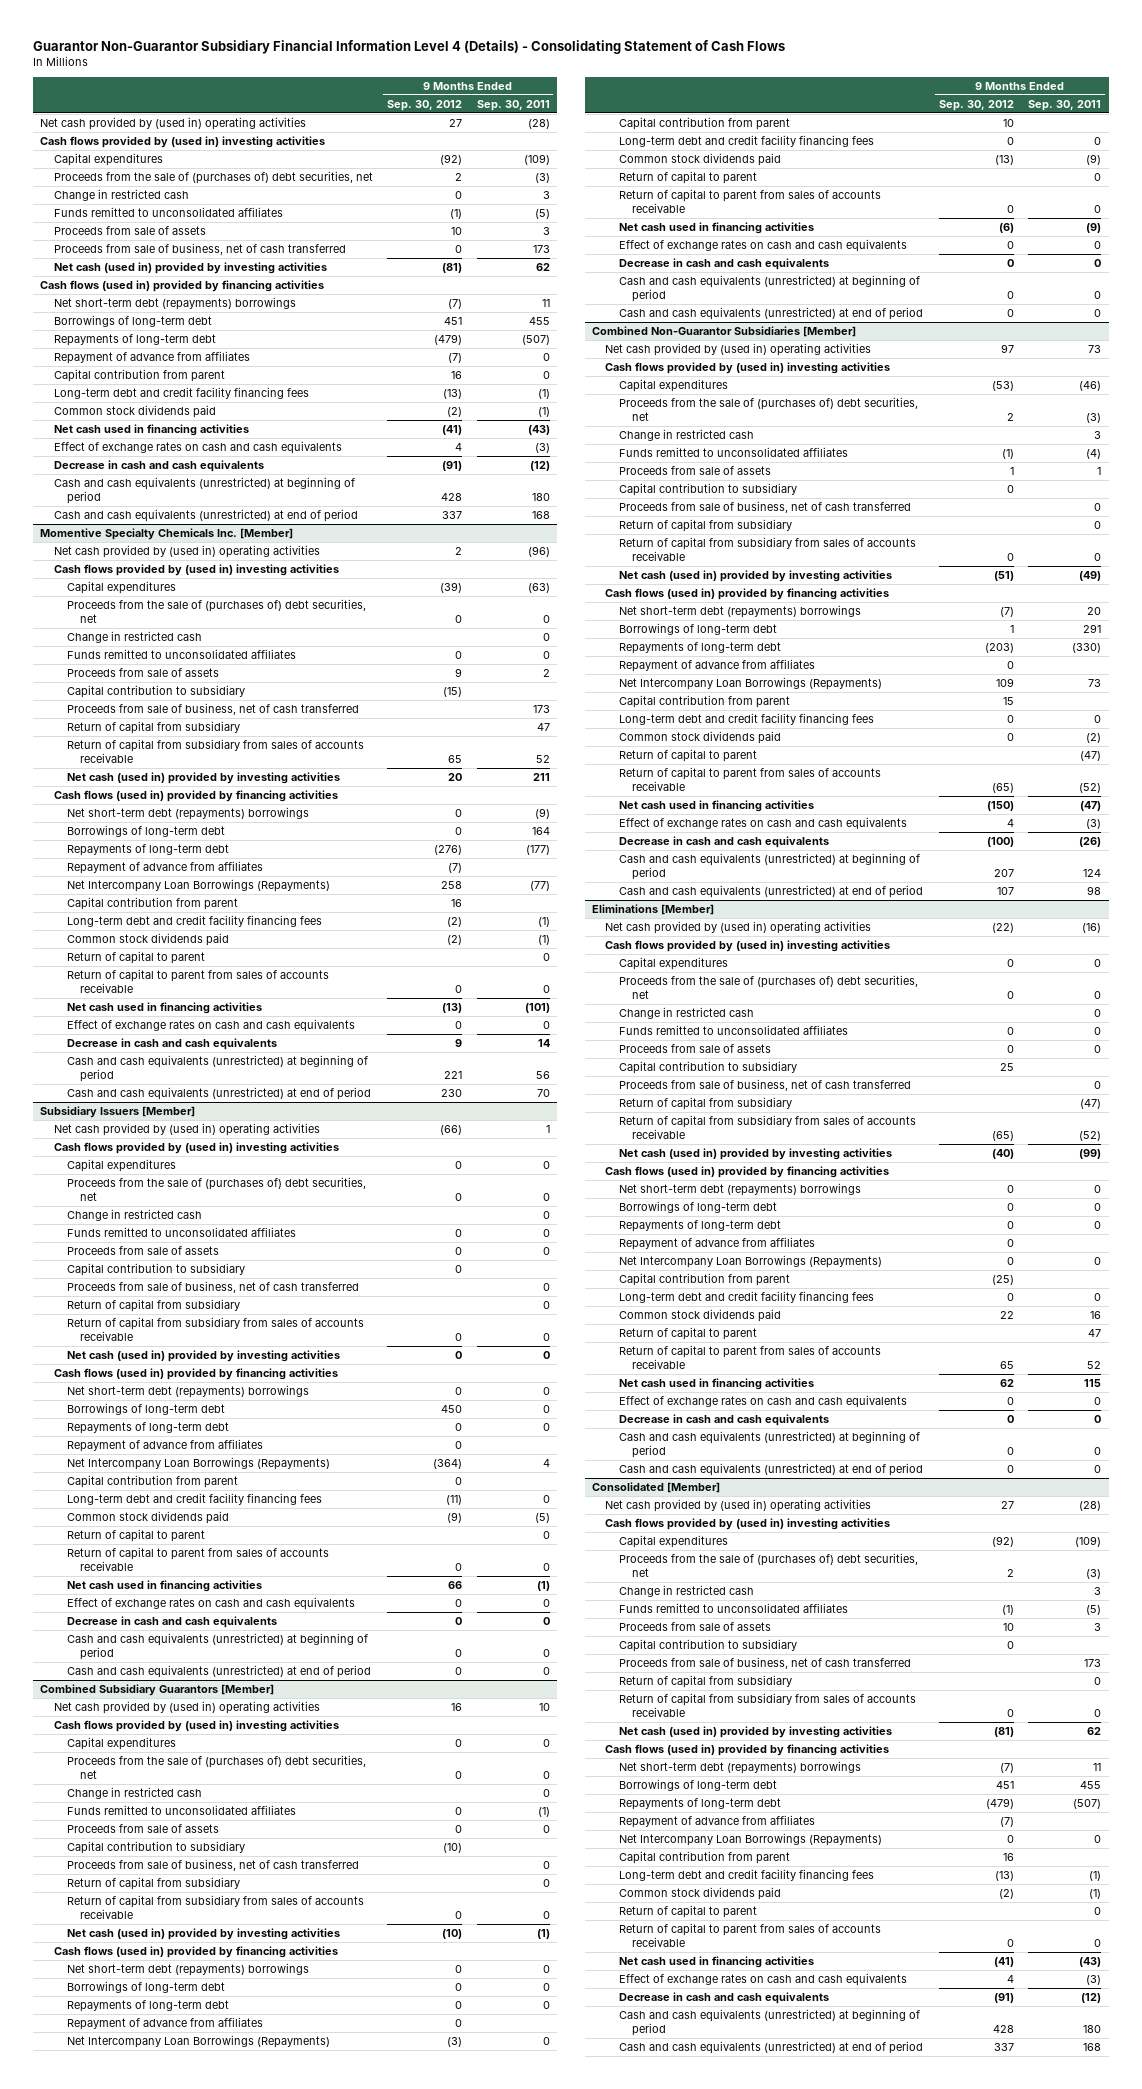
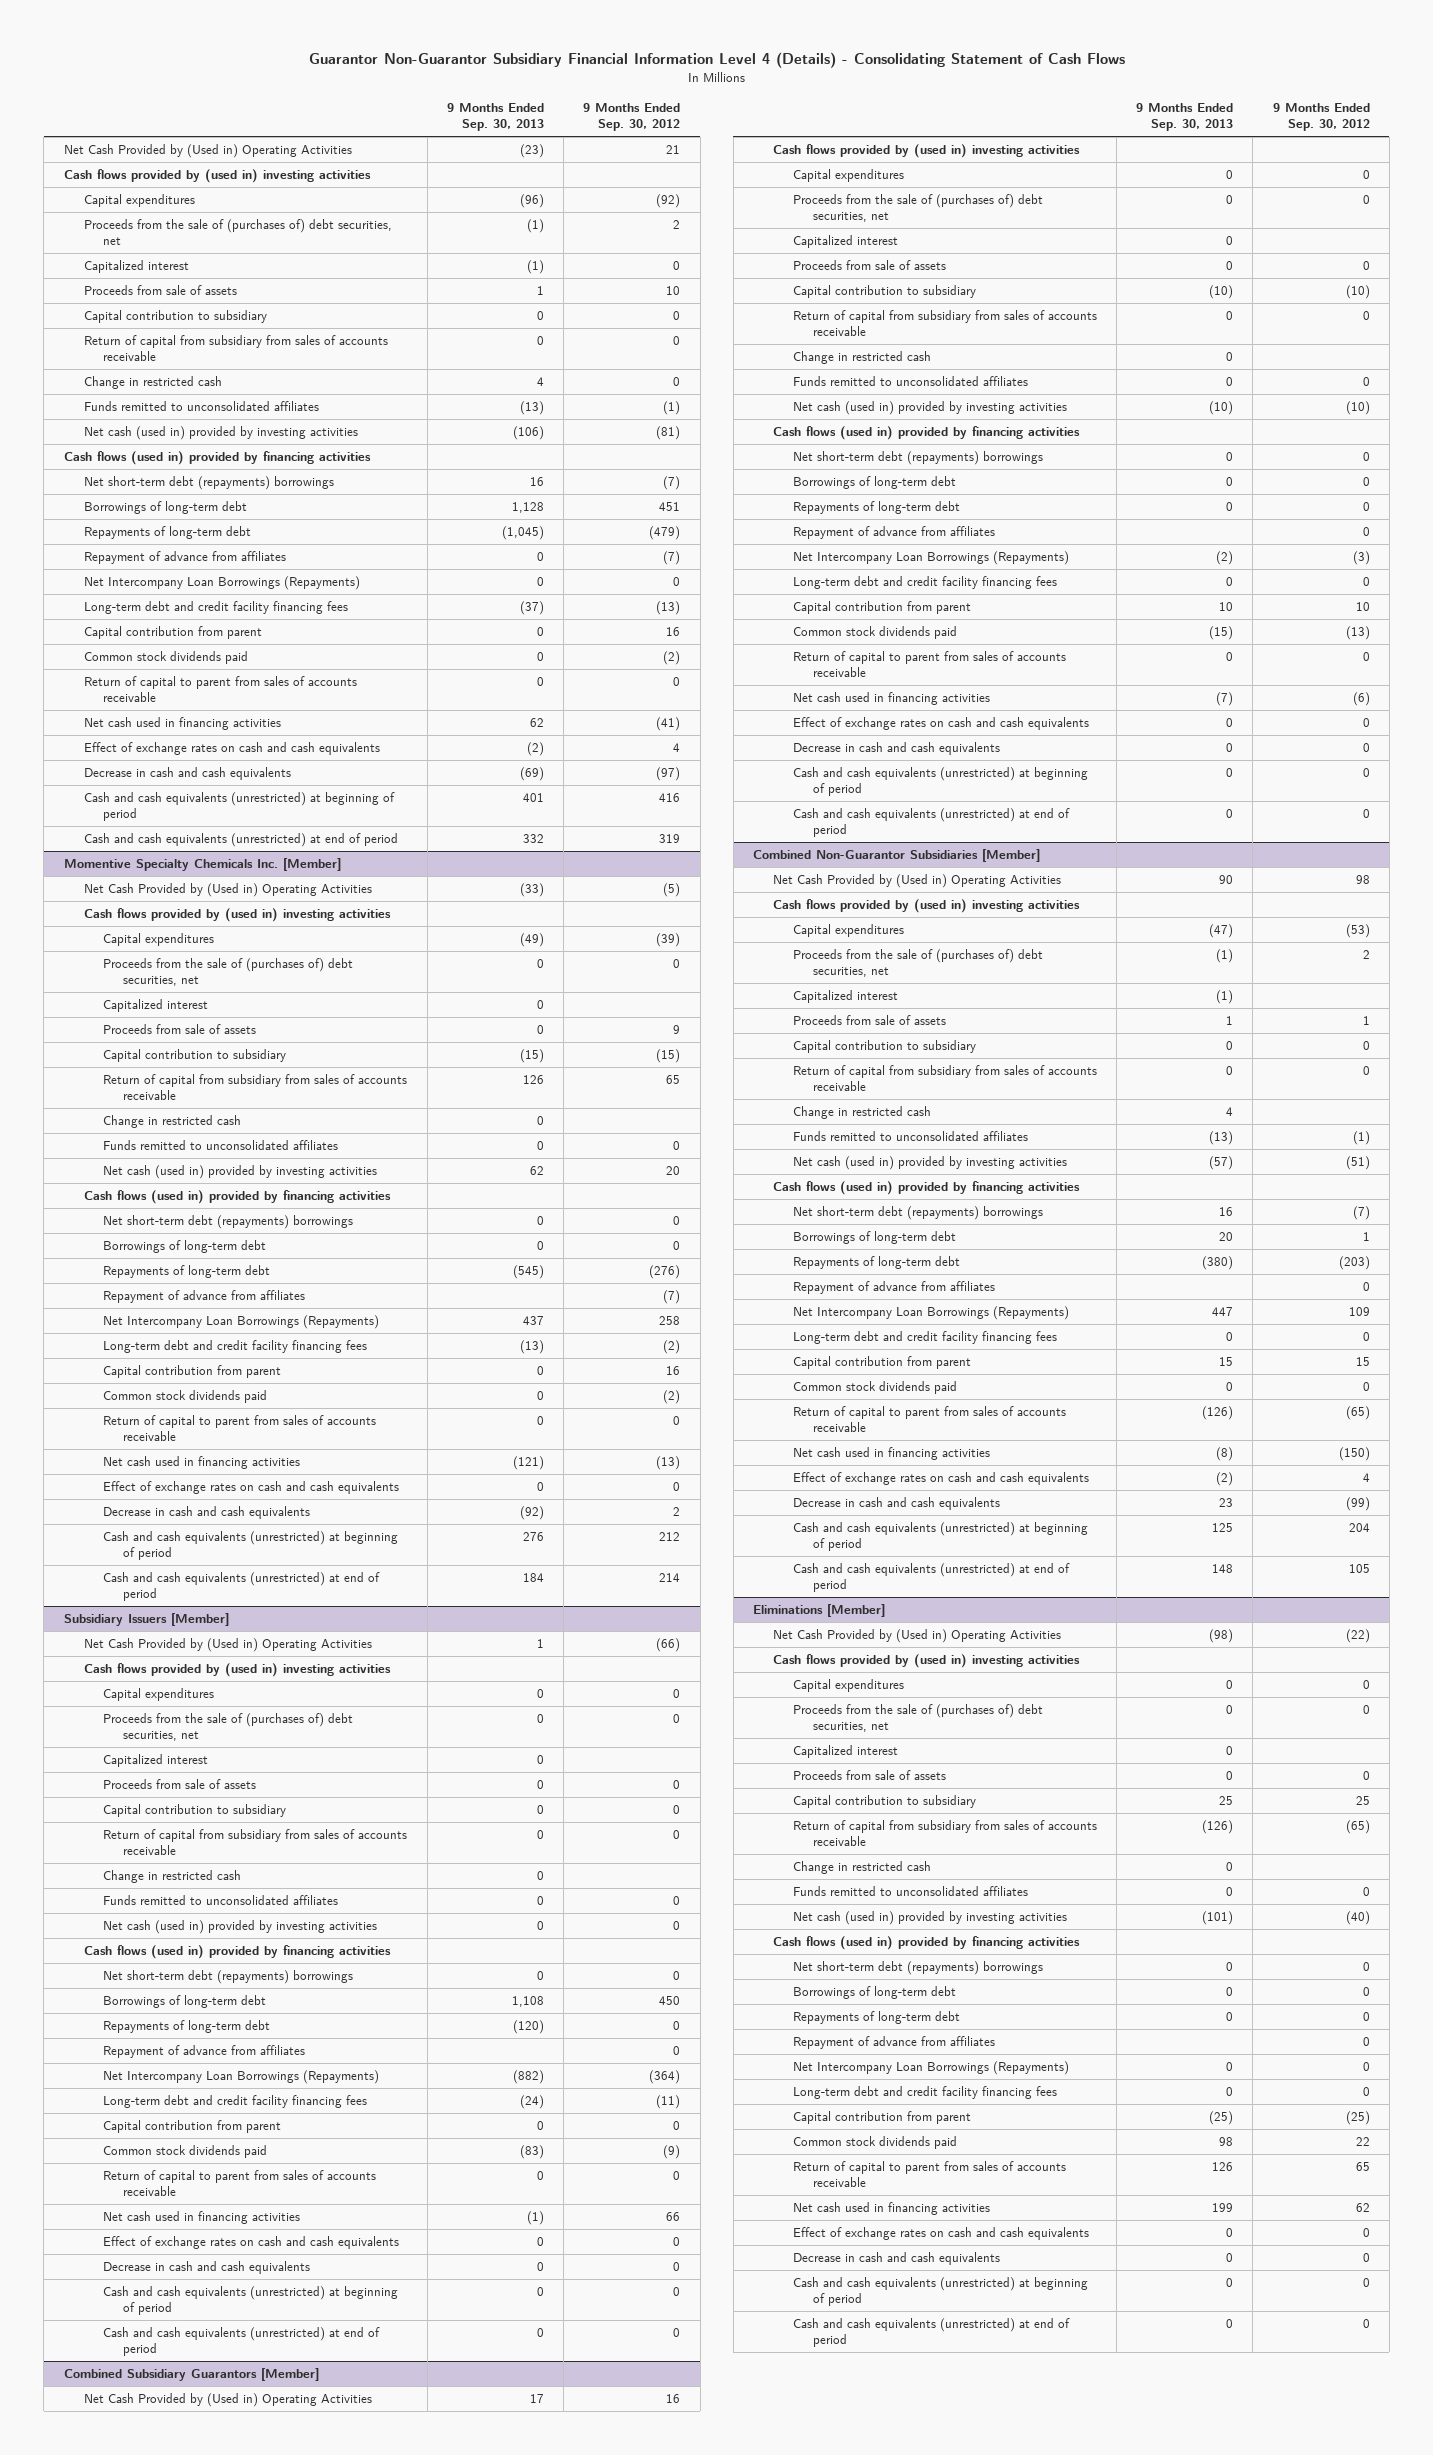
- | 9 Months Ended Sep. 30, 2012 | 9 Months Ended Sep. 30, 2011
+ | 9 Months Ended Sep. 30, 2013 | 9 Months Ended Sep. 30, 2012
- Net cash provided by (used in) operating activities | 27 | (28)
+ Net Cash Provided by (Used in) Operating Activities | (23) | 21
+ Capitalized interest | (1) | 0
moved up: Proceeds from sale of assets | 1 | 10
+ Capital contribution to subsidiary | 0 | 0
+ Return of capital from subsidiary from sales of accounts receivable | 0 | 0
- Proceeds from sale of business, net of cash transferred | 0 | 173
+ Net Intercompany Loan Borrowings (Repayments) | 0 | 0
moved down: Capital contribution from parent | 0 | 16
+ Return of capital to parent from sales of accounts receivable | 0 | 0
- Decrease in cash and cash equivalents | (91) | (12)
- Cash and cash equivalents (unrestricted) at beginning of period | 428 | 180
- Cash and cash equivalents (unrestricted) at end of period | 337 | 168
+ Decrease in cash and cash equivalents | (69) | (97)
+ Cash and cash equivalents (unrestricted) at beginning of period | 401 | 416
+ Cash and cash equivalents (unrestricted) at end of period | 332 | 319
@ Momentive Specialty Chemicals Inc. [Member]
- Net cash provided by (used in) operating activities | 2 | (96)
+ Net Cash Provided by (Used in) Operating Activities | (33) | (5)
+ Capitalized interest | 0 |
- Proceeds from sale of business, net of cash transferred | | 173
- Return of capital from subsidiary | | 47
moved down: Change in restricted cash | 0 |
moved down: Funds remitted to unconsolidated affiliates | 0 | 0
moved down: Capital contribution from parent | 0 | 16
- Return of capital to parent | | 0
- Decrease in cash and cash equivalents | 9 | 14
- Cash and cash equivalents (unrestricted) at beginning of period | 221 | 56
- Cash and cash equivalents (unrestricted) at end of period | 230 | 70
+ Decrease in cash and cash equivalents | (92) | 2
+ Cash and cash equivalents (unrestricted) at beginning of period | 276 | 212
+ Cash and cash equivalents (unrestricted) at end of period | 184 | 214
@ Subsidiary Issuers [Member]
- Net cash provided by (used in) operating activities | (66) | 1
+ Net Cash Provided by (Used in) Operating Activities | 1 | (66)
+ Capitalized interest | 0 |
- Proceeds from sale of business, net of cash transferred | | 0
- Return of capital from subsidiary | | 0
moved down: Change in restricted cash | 0 |
moved down: Funds remitted to unconsolidated affiliates | 0 | 0
moved down: Capital contribution from parent | 0 | 0
- Return of capital to parent | | 0
@ Combined Subsidiary Guarantors [Member]
- Net cash provided by (used in) operating activities | 16 | 10
+ Net Cash Provided by (Used in) Operating Activities | 17 | 16
+ Capitalized interest | 0 |
- Proceeds from sale of business, net of cash transferred | | 0
- Return of capital from subsidiary | | 0
moved down: Change in restricted cash | 0 |
moved down: Funds remitted to unconsolidated affiliates | 0 | 0
moved down: Capital contribution from parent | 10 | 10
- Return of capital to parent | | 0
@ Combined Non-Guarantor Subsidiaries [Member]
- Net cash provided by (used in) operating activities | 97 | 73
+ Net Cash Provided by (Used in) Operating Activities | 90 | 98
+ Capitalized interest | (1) |
- Proceeds from sale of business, net of cash transferred | | 0
- Return of capital from subsidiary | | 0
moved down: Change in restricted cash | 4 |
moved down: Funds remitted to unconsolidated affiliates | (13) | (1)
moved down: Capital contribution from parent | 15 | 15
- Return of capital to parent | | (47)
- Decrease in cash and cash equivalents | (100) | (26)
- Cash and cash equivalents (unrestricted) at beginning of period | 207 | 124
- Cash and cash equivalents (unrestricted) at end of period | 107 | 98
+ Decrease in cash and cash equivalents | 23 | (99)
+ Cash and cash equivalents (unrestricted) at beginning of period | 125 | 204
+ Cash and cash equivalents (unrestricted) at end of period | 148 | 105
@ Eliminations [Member]
- Net cash provided by (used in) operating activities | (22) | (16)
+ Net Cash Provided by (Used in) Operating Activities | (98) | (22)
+ Capitalized interest | 0 |
- Proceeds from sale of business, net of cash transferred | | 0
- Return of capital from subsidiary | | (47)
moved down: Change in restricted cash | 0 |
moved down: Funds remitted to unconsolidated affiliates | 0 | 0
moved down: Capital contribution from parent | (25) | (25)
- Return of capital to parent | | 47
- Consolidated [Member]
- Net cash provided by (used in) operating activities | 27 | (28)
- Cash flows provided by (used in) investing activities
- Capital expenditures | (92) | (109)
- Proceeds from the sale of (purchases of) debt securities, net | 2 | (3)
- Change in restricted cash | | 3
- Funds remitted to unconsolidated affiliates | (1) | (5)
- Proceeds from sale of assets | 10 | 3
- Capital contribution to subsidiary | 0 |
- Proceeds from sale of business, net of cash transferred | | 173
- Return of capital from subsidiary | | 0
- Return of capital from subsidiary from sales of accounts receivable | 0 | 0
- Net cash (used in) provided by investing activities | (81) | 62
- Cash flows (used in) provided by financing activities
- Net short-term debt (repayments) borrowings | (7) | 11
- Borrowings of long-term debt | 451 | 455
- Repayments of long-term debt | (479) | (507)
- Repayment of advance from affiliates | (7) |
- Net Intercompany Loan Borrowings (Repayments) | 0 | 0
- Capital contribution from parent | 16 |
- Long-term debt and credit facility financing fees | (13) | (1)
- Common stock dividends paid | (2) | (1)
- Return of capital to parent | | 0
- Return of capital to parent from sales of accounts receivable | 0 | 0
- Net cash used in financing activities | (41) | (43)
- Effect of exchange rates on cash and cash equivalents | 4 | (3)
- Decrease in cash and cash equivalents | (91) | (12)
- Cash and cash equivalents (unrestricted) at beginning of period | 428 | 180
- Cash and cash equivalents (unrestricted) at end of period | 337 | 168

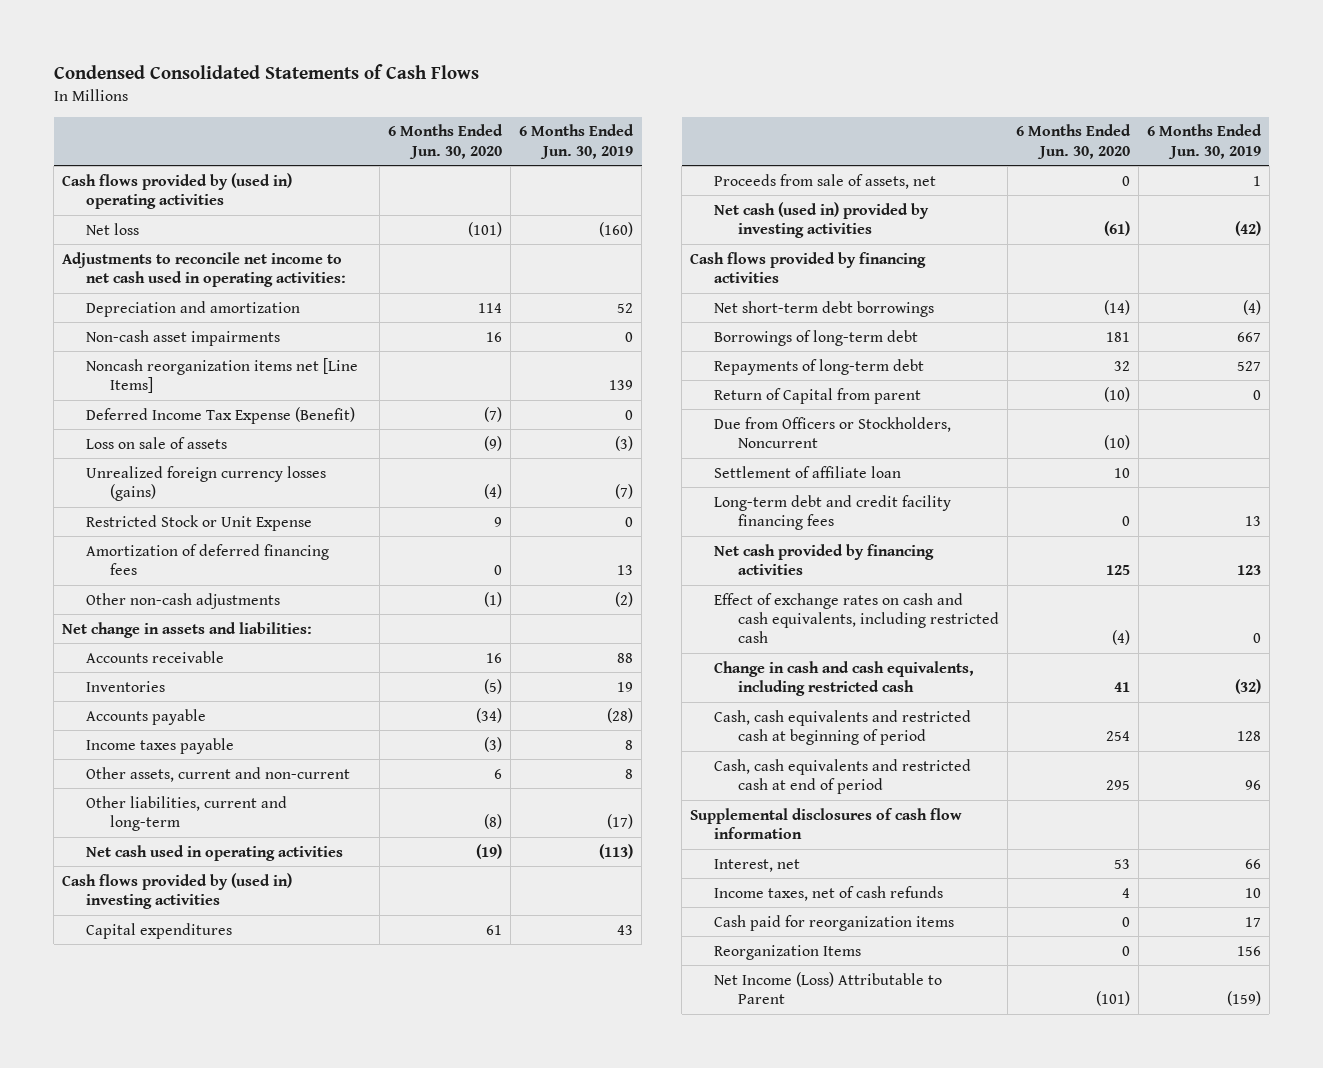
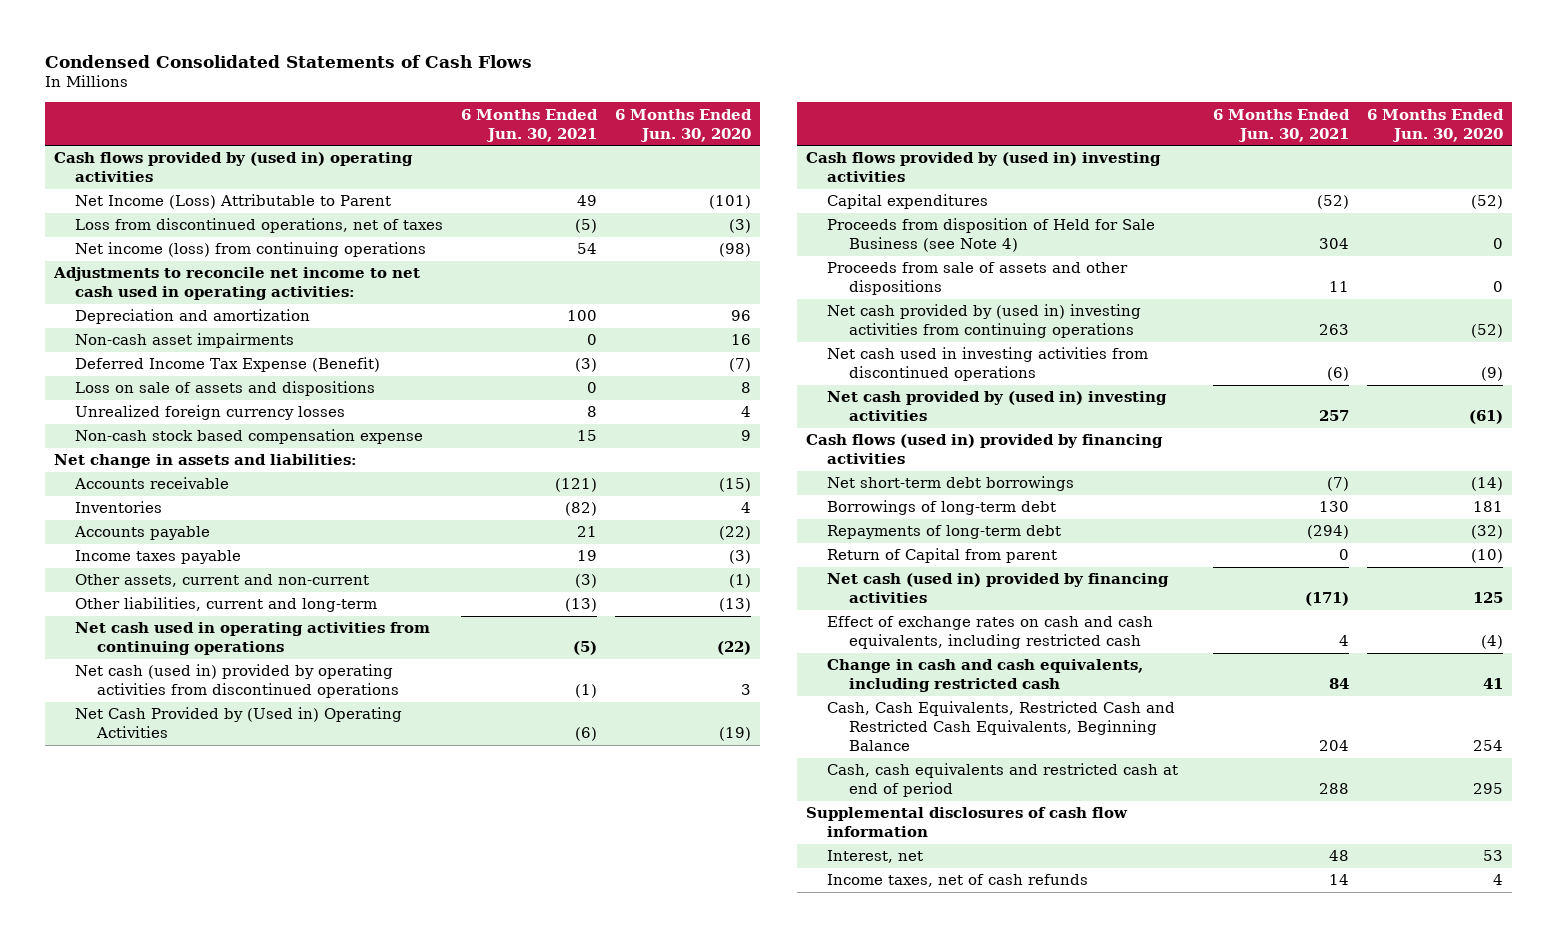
- | 6 Months Ended Jun. 30, 2020 | 6 Months Ended Jun. 30, 2019
+ | 6 Months Ended Jun. 30, 2021 | 6 Months Ended Jun. 30, 2020
- Net loss | (101) | (160)
moved up: Net Income (Loss) Attributable to Parent | 49 | (101)
+ Loss from discontinued operations, net of taxes | (5) | (3)
+ Net income (loss) from continuing operations | 54 | (98)
- Depreciation and amortization | 114 | 52
+ Depreciation and amortization | 100 | 96
- Noncash reorganization items net [Line Items] | | 139
- Loss on sale of assets | (9) | (3)
- Unrealized foreign currency losses (gains) | (4) | (7)
- Restricted Stock or Unit Expense | 9 | 0
- Amortization of deferred financing fees | 0 | 13
- Other non-cash adjustments | (1) | (2)
+ Loss on sale of assets and dispositions | 0 | 8
+ Unrealized foreign currency losses | 8 | 4
+ Non-cash stock based compensation expense | 15 | 9
- Accounts receivable | 16 | 88
- Inventories | (5) | 19
- Accounts payable | (34) | (28)
+ Accounts receivable | (121) | (15)
+ Inventories | (82) | 4
+ Accounts payable | 21 | (22)
- Other assets, current and non-current | 6 | 8
- Other liabilities, current and long-term | (8) | (17)
- Net cash used in operating activities | (19) | (113)
+ Other assets, current and non-current | (3) | (1)
+ Other liabilities, current and long-term | (13) | (13)
+ Net cash used in operating activities from continuing operations | (5) | (22)
+ Net cash (used in) provided by operating activities from discontinued operations | (1) | 3
+ Net Cash Provided by (Used in) Operating Activities | (6) | (19)
- Capital expenditures | 61 | 43
- Proceeds from sale of assets, net | 0 | 1
- Net cash (used in) provided by investing activities | (61) | (42)
- Cash flows provided by financing activities
+ Capital expenditures | (52) | (52)
+ Proceeds from disposition of Held for Sale Business (see Note 4) | 304 | 0
+ Proceeds from sale of assets and other dispositions | 11 | 0
+ Net cash provided by (used in) investing activities from continuing operations | 263 | (52)
+ Net cash used in investing activities from discontinued operations | (6) | (9)
+ Net cash provided by (used in) investing activities | 257 | (61)
+ Cash flows (used in) provided by financing activities
- Repayments of long-term debt | 32 | 527
+ Repayments of long-term debt | (294) | (32)
- Due from Officers or Stockholders, Noncurrent | (10) |
- Settlement of affiliate loan | 10 |
- Long-term debt and credit facility financing fees | 0 | 13
- Net cash provided by financing activities | 125 | 123
+ Net cash (used in) provided by financing activities | (171) | 125
- Cash, cash equivalents and restricted cash at beginning of period | 254 | 128
+ Cash, Cash Equivalents, Restricted Cash and Restricted Cash Equivalents, Beginning Balance | 204 | 254
- Cash paid for reorganization items | 0 | 17
- Reorganization Items | 0 | 156

